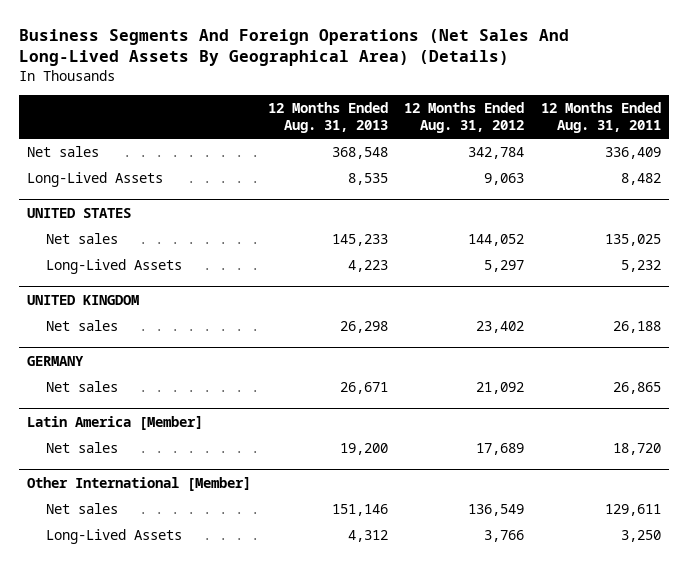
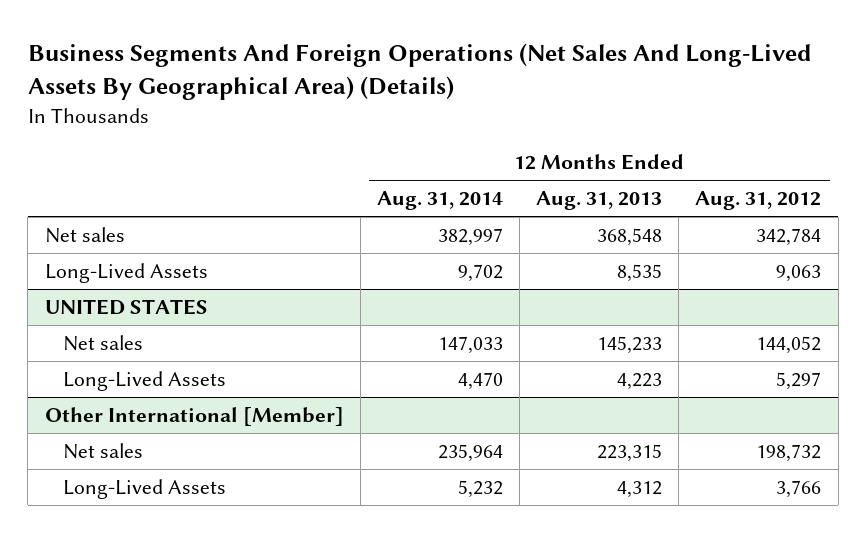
- | 12 Months Ended Aug. 31, 2013 | 12 Months Ended Aug. 31, 2012 | 12 Months Ended Aug. 31, 2011
+ | 12 Months Ended Aug. 31, 2014 | 12 Months Ended Aug. 31, 2013 | 12 Months Ended Aug. 31, 2012
- UNITED KINGDOM
- Net sales | 26,298 | 23,402 | 26,188
- GERMANY
- Net sales | 26,671 | 21,092 | 26,865
- Latin America [Member]
- Net sales | 19,200 | 17,689 | 18,720
@ Other International [Member]
- Net sales | 151,146 | 136,549 | 129,611
+ Net sales | 235,964 | 223,315 | 198,732

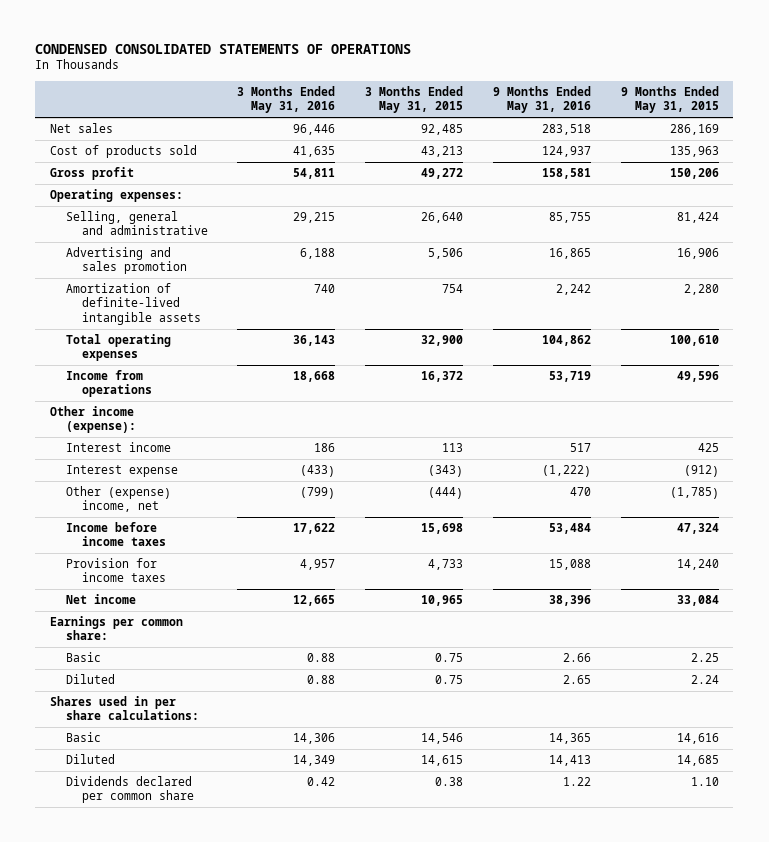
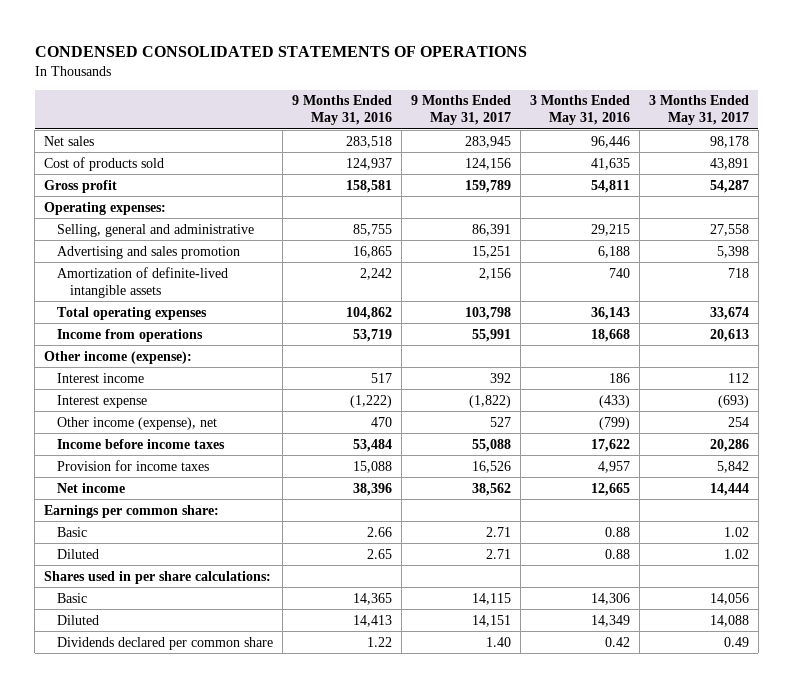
- | 3 Months Ended May 31, 2016 | 3 Months Ended May 31, 2015 | 9 Months Ended May 31, 2016 | 9 Months Ended May 31, 2015
+ | 9 Months Ended May 31, 2016 | 9 Months Ended May 31, 2017 | 3 Months Ended May 31, 2016 | 3 Months Ended May 31, 2017
- Other (expense) income, net | (799) | (444) | 470 | (1,785)
+ Other income (expense), net | 470 | 527 | (799) | 254

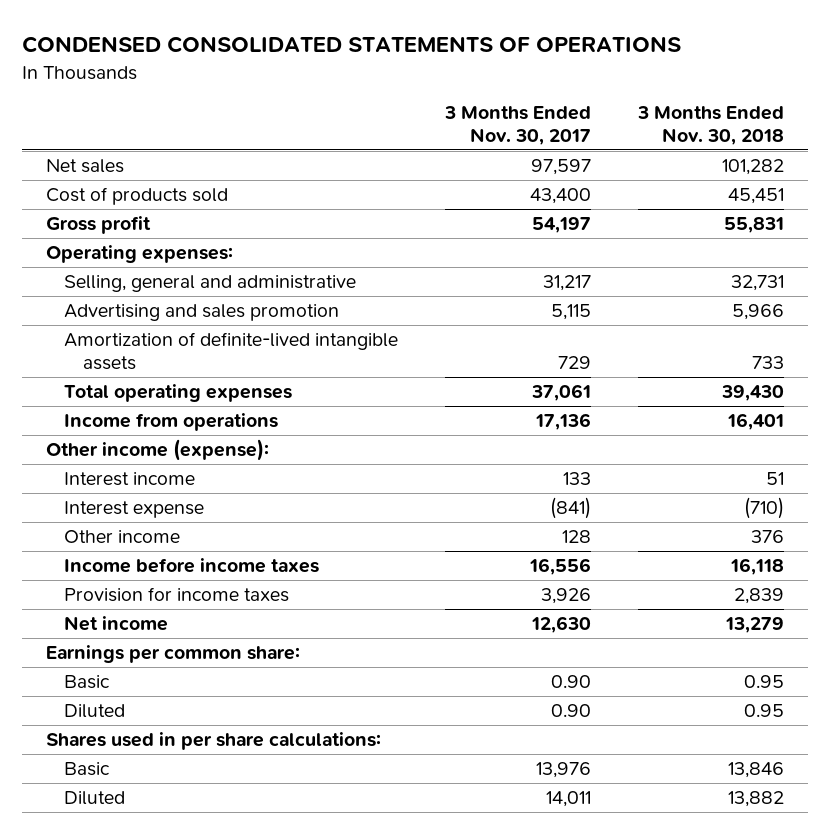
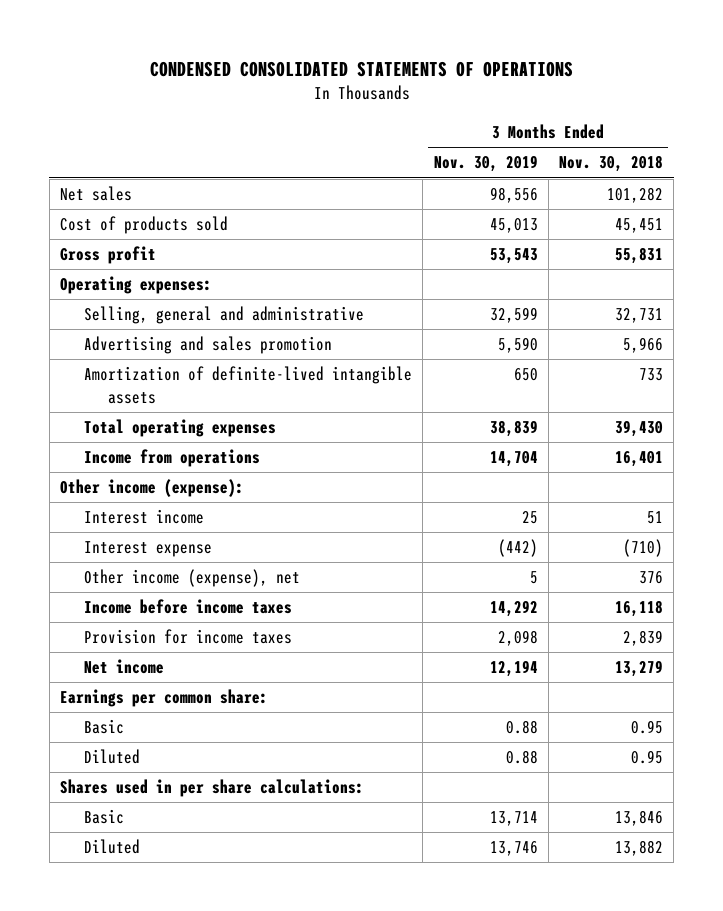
- | 3 Months Ended Nov. 30, 2017 | 3 Months Ended Nov. 30, 2018
+ | 3 Months Ended Nov. 30, 2019 | 3 Months Ended Nov. 30, 2018
- Other income | 128 | 376
+ Other income (expense), net | 5 | 376

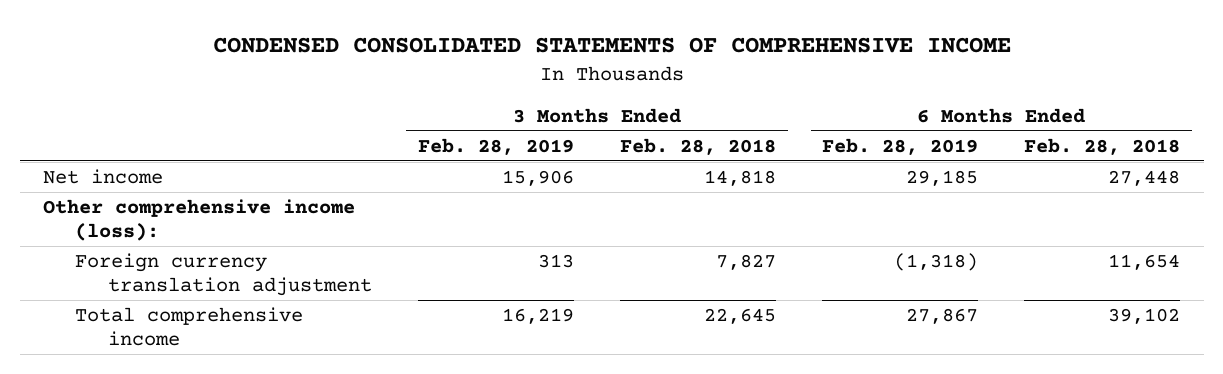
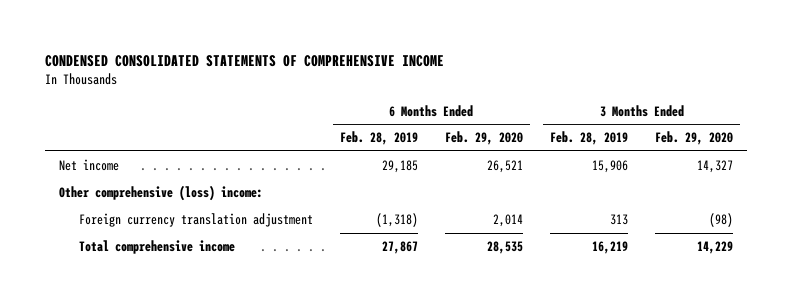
- | 3 Months Ended Feb. 28, 2019 | 3 Months Ended Feb. 28, 2018 | 6 Months Ended Feb. 28, 2019 | 6 Months Ended Feb. 28, 2018
+ | 6 Months Ended Feb. 28, 2019 | 6 Months Ended Feb. 29, 2020 | 3 Months Ended Feb. 28, 2019 | 3 Months Ended Feb. 29, 2020
- Other comprehensive income (loss):
+ Other comprehensive (loss) income:

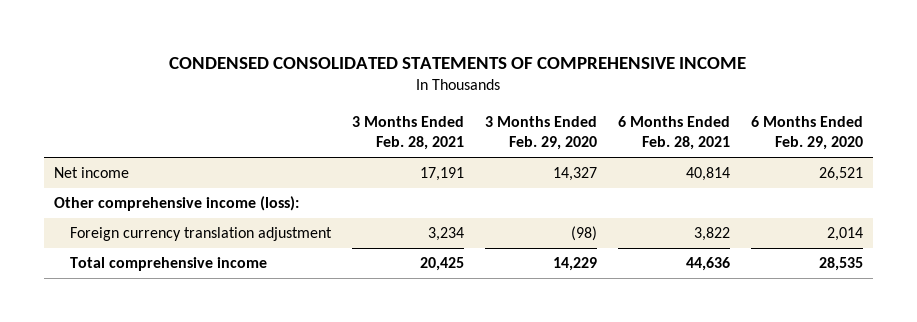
- | 6 Months Ended Feb. 28, 2019 | 6 Months Ended Feb. 29, 2020 | 3 Months Ended Feb. 28, 2019 | 3 Months Ended Feb. 29, 2020
+ | 3 Months Ended Feb. 28, 2021 | 3 Months Ended Feb. 29, 2020 | 6 Months Ended Feb. 28, 2021 | 6 Months Ended Feb. 29, 2020
- Other comprehensive (loss) income:
+ Other comprehensive income (loss):

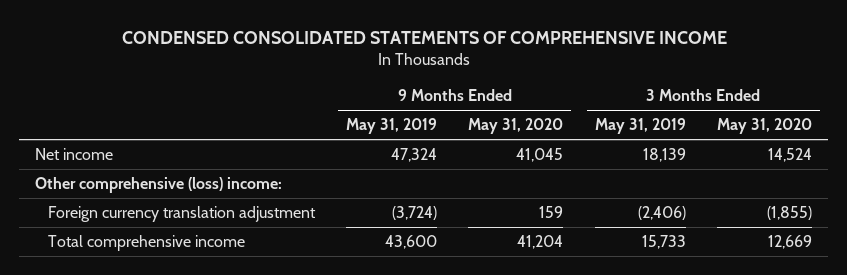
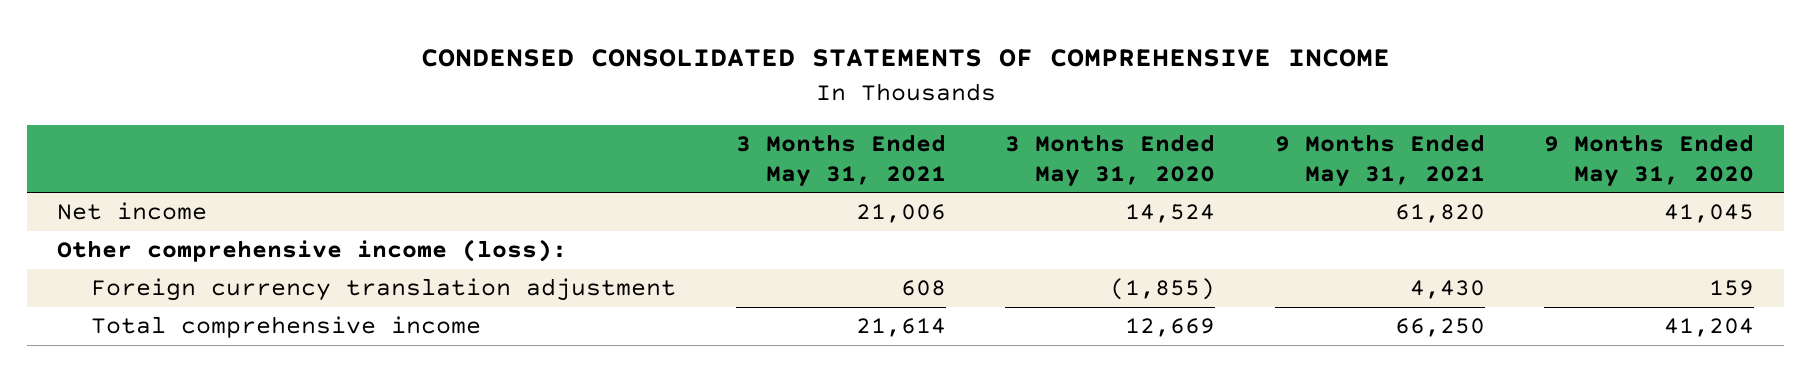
- | 9 Months Ended May 31, 2019 | 9 Months Ended May 31, 2020 | 3 Months Ended May 31, 2019 | 3 Months Ended May 31, 2020
+ | 3 Months Ended May 31, 2021 | 3 Months Ended May 31, 2020 | 9 Months Ended May 31, 2021 | 9 Months Ended May 31, 2020
- Other comprehensive (loss) income:
+ Other comprehensive income (loss):

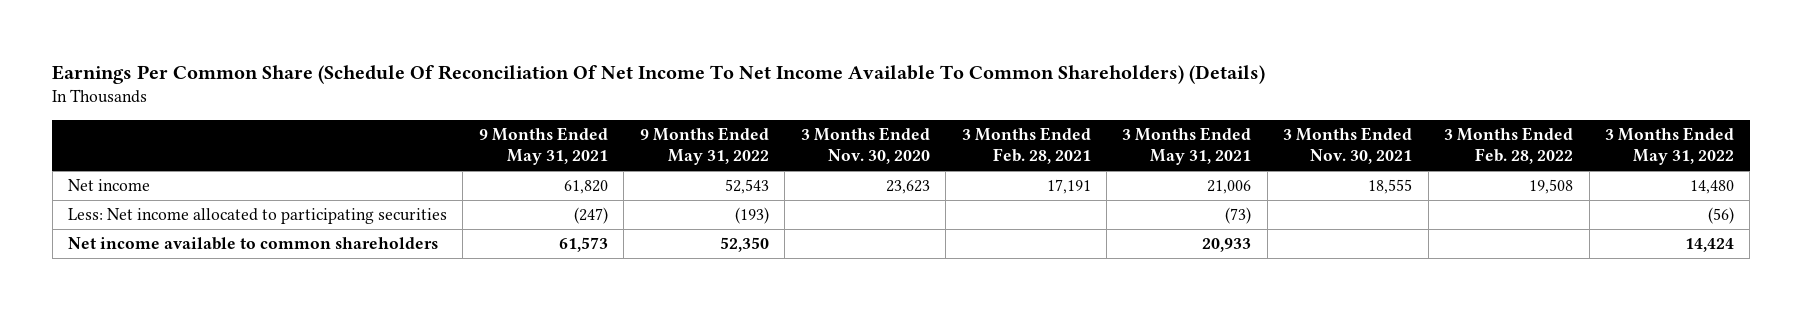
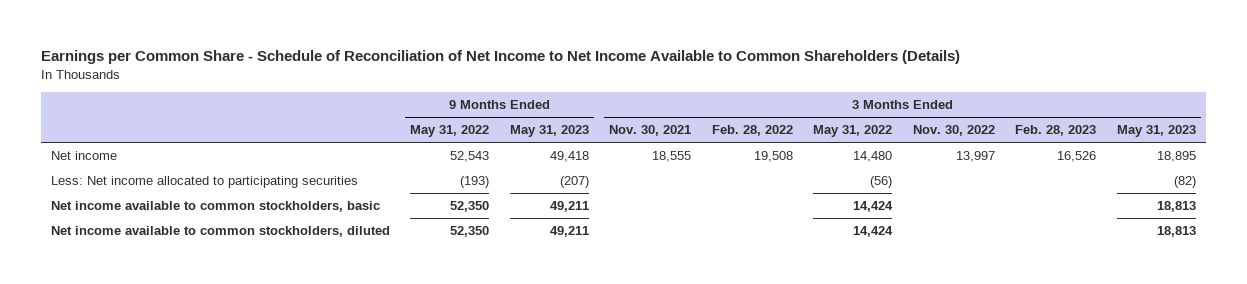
- Earnings Per Common Share (Schedule Of Reconciliation Of Net Income To Net Income Available To Common Shareholders) (Details)
+ Earnings per Common Share - Schedule of Reconciliation of Net Income to Net Income Available to Common Shareholders (Details)
- | 9 Months Ended May 31, 2021 | 9 Months Ended May 31, 2022 | 3 Months Ended Nov. 30, 2020 | 3 Months Ended Feb. 28, 2021 | 3 Months Ended May 31, 2021 | 3 Months Ended Nov. 30, 2021 | 3 Months Ended Feb. 28, 2022 | 3 Months Ended May 31, 2022
+ | 9 Months Ended May 31, 2022 | 9 Months Ended May 31, 2023 | 3 Months Ended Nov. 30, 2021 | 3 Months Ended Feb. 28, 2022 | 3 Months Ended May 31, 2022 | 3 Months Ended Nov. 30, 2022 | 3 Months Ended Feb. 28, 2023 | 3 Months Ended May 31, 2023
- Net income available to common shareholders | 61,573 | 52,350 | | | 20,933 | | | 14,424
+ Net income available to common stockholders, basic | 52,350 | 49,211 | | | 14,424 | | | 18,813
+ Net income available to common stockholders, diluted | 52,350 | 49,211 | | | 14,424 | | | 18,813

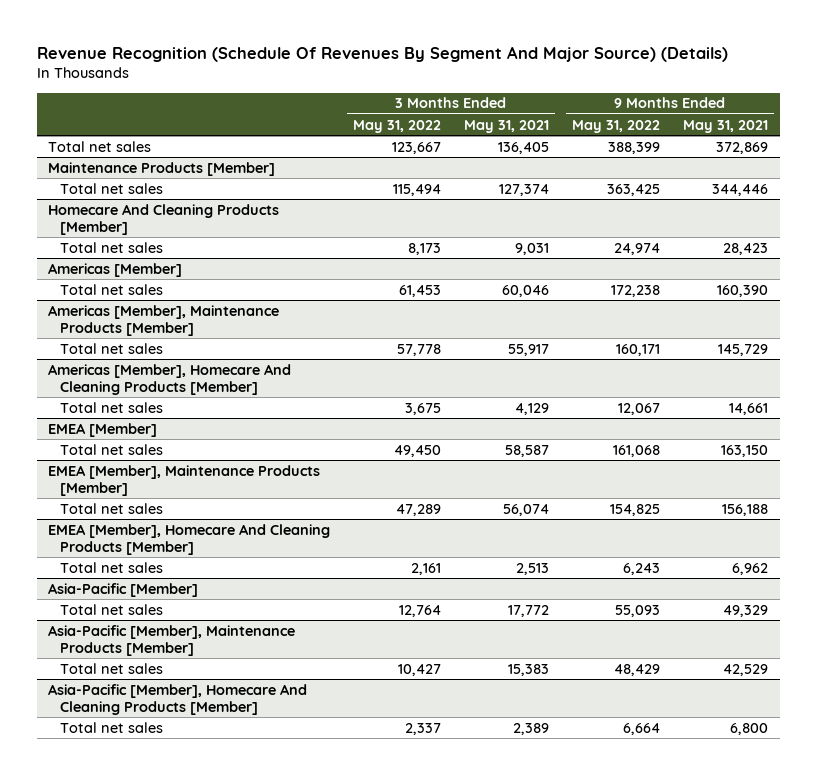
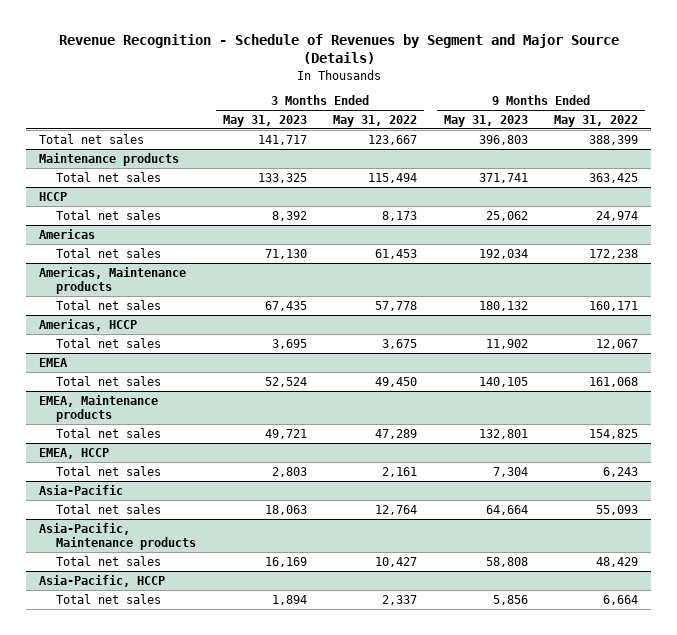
- Revenue Recognition (Schedule Of Revenues By Segment And Major Source) (Details)
+ Revenue Recognition - Schedule of Revenues by Segment and Major Source (Details)
- | 3 Months Ended May 31, 2022 | 3 Months Ended May 31, 2021 | 9 Months Ended May 31, 2022 | 9 Months Ended May 31, 2021
+ | 3 Months Ended May 31, 2023 | 3 Months Ended May 31, 2022 | 9 Months Ended May 31, 2023 | 9 Months Ended May 31, 2022
- Maintenance Products [Member]
+ Maintenance products
- Homecare And Cleaning Products [Member]
+ HCCP
- Americas [Member]
+ Americas
- Americas [Member], Maintenance Products [Member]
+ Americas, Maintenance products
- Americas [Member], Homecare And Cleaning Products [Member]
+ Americas, HCCP
- EMEA [Member]
+ EMEA
- EMEA [Member], Maintenance Products [Member]
+ EMEA, Maintenance products
- EMEA [Member], Homecare And Cleaning Products [Member]
+ EMEA, HCCP
- Asia-Pacific [Member]
+ Asia-Pacific
- Asia-Pacific [Member], Maintenance Products [Member]
+ Asia-Pacific, Maintenance products
- Asia-Pacific [Member], Homecare And Cleaning Products [Member]
+ Asia-Pacific, HCCP

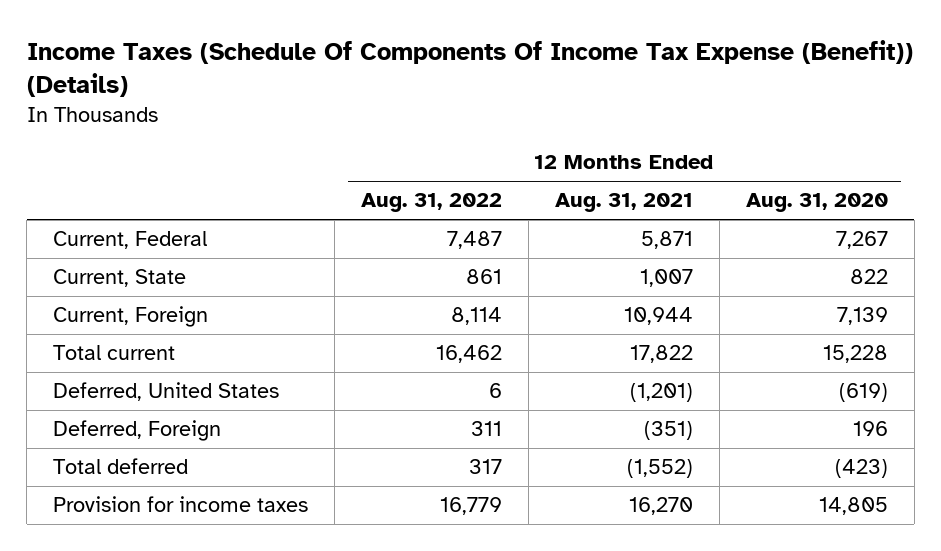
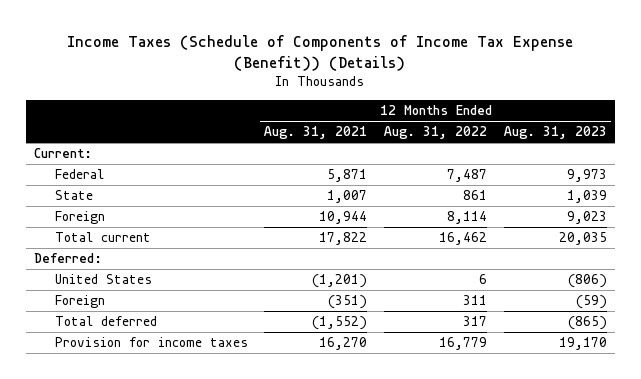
- Income Taxes (Schedule Of Components Of Income Tax Expense (Benefit)) (Details)
+ Income Taxes (Schedule of Components of Income Tax Expense (Benefit)) (Details)
- | 12 Months Ended Aug. 31, 2022 | 12 Months Ended Aug. 31, 2021 | 12 Months Ended Aug. 31, 2020
+ | 12 Months Ended Aug. 31, 2021 | 12 Months Ended Aug. 31, 2022 | 12 Months Ended Aug. 31, 2023
- Current, Federal | 7,487 | 5,871 | 7,267
- Current, State | 861 | 1,007 | 822
- Current, Foreign | 8,114 | 10,944 | 7,139
+ Current:
+ Federal | 5,871 | 7,487 | 9,973
+ State | 1,007 | 861 | 1,039
+ Foreign | 10,944 | 8,114 | 9,023
- Deferred, United States | 6 | (1,201) | (619)
- Deferred, Foreign | 311 | (351) | 196
+ Deferred:
+ United States | (1,201) | 6 | (806)
+ Foreign | (351) | 311 | (59)

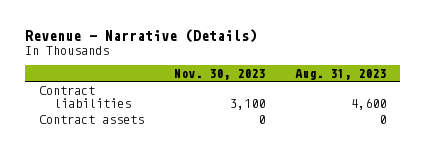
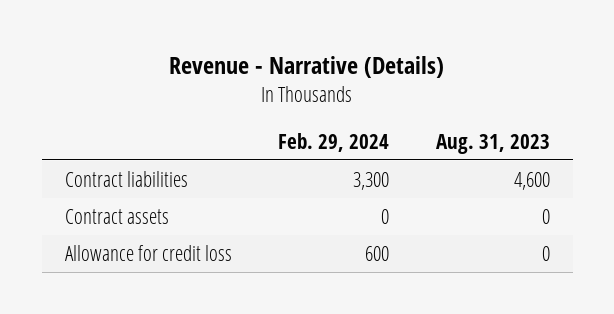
- | Nov. 30, 2023 | Aug. 31, 2023
+ | Feb. 29, 2024 | Aug. 31, 2023
+ Allowance for credit loss | 600 | 0

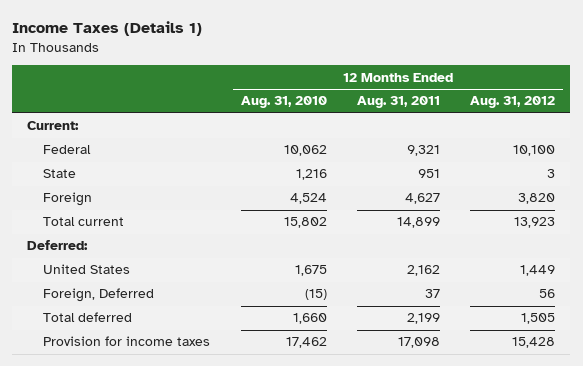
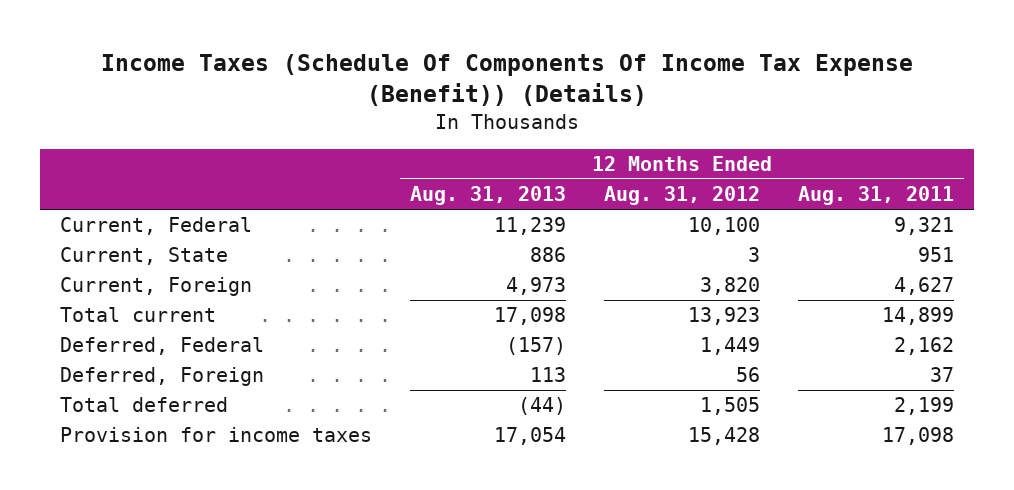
- Income Taxes (Details 1)
+ Income Taxes (Schedule Of Components Of Income Tax Expense (Benefit)) (Details)
- | 12 Months Ended Aug. 31, 2010 | 12 Months Ended Aug. 31, 2011 | 12 Months Ended Aug. 31, 2012
+ | 12 Months Ended Aug. 31, 2013 | 12 Months Ended Aug. 31, 2012 | 12 Months Ended Aug. 31, 2011
- Current:
- Federal | 10,062 | 9,321 | 10,100
- State | 1,216 | 951 | 3
- Foreign | 4,524 | 4,627 | 3,820
+ Current, Federal | 11,239 | 10,100 | 9,321
+ Current, State | 886 | 3 | 951
+ Current, Foreign | 4,973 | 3,820 | 4,627
- Deferred:
- United States | 1,675 | 2,162 | 1,449
- Foreign, Deferred | (15) | 37 | 56
+ Deferred, Federal | (157) | 1,449 | 2,162
+ Deferred, Foreign | 113 | 56 | 37

